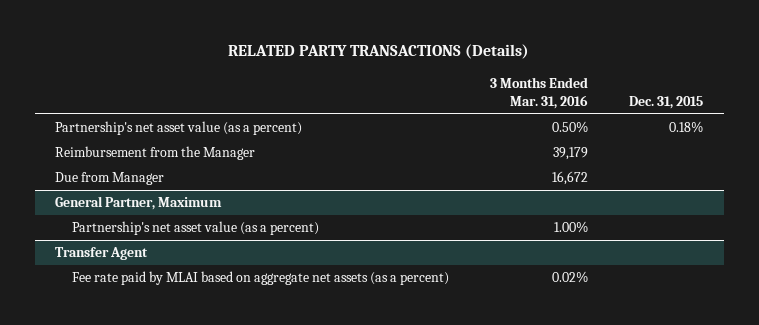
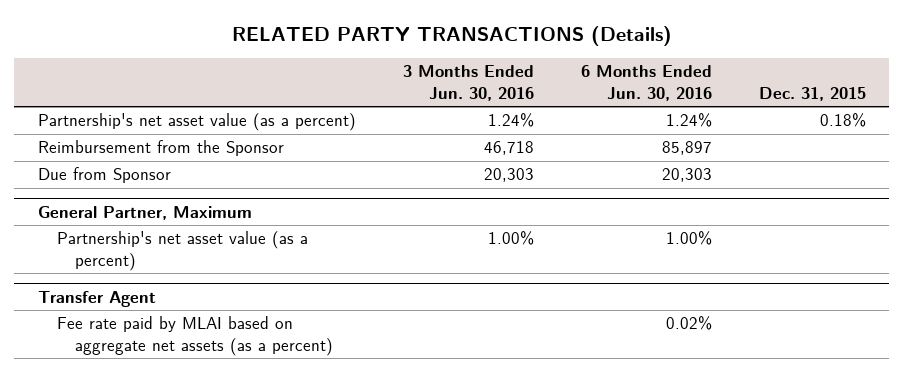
- | 3 Months Ended Mar. 31, 2016 | Dec. 31, 2015
+ | 3 Months Ended Jun. 30, 2016 | 6 Months Ended Jun. 30, 2016 | Dec. 31, 2015
- Reimbursement from the Manager | 39,179 |
- Due from Manager | 16,672 |
+ Reimbursement from the Sponsor | 46,718 | 85,897 |
+ Due from Sponsor | 20,303 | 20,303 |

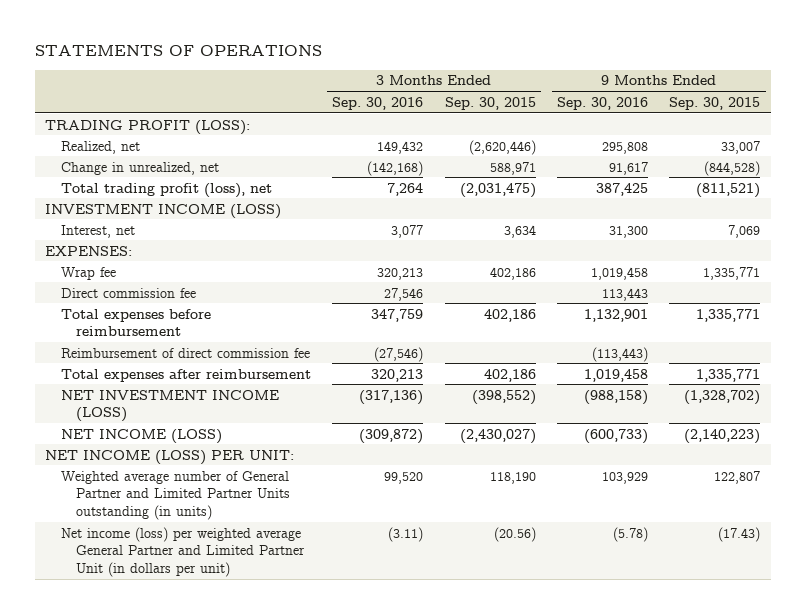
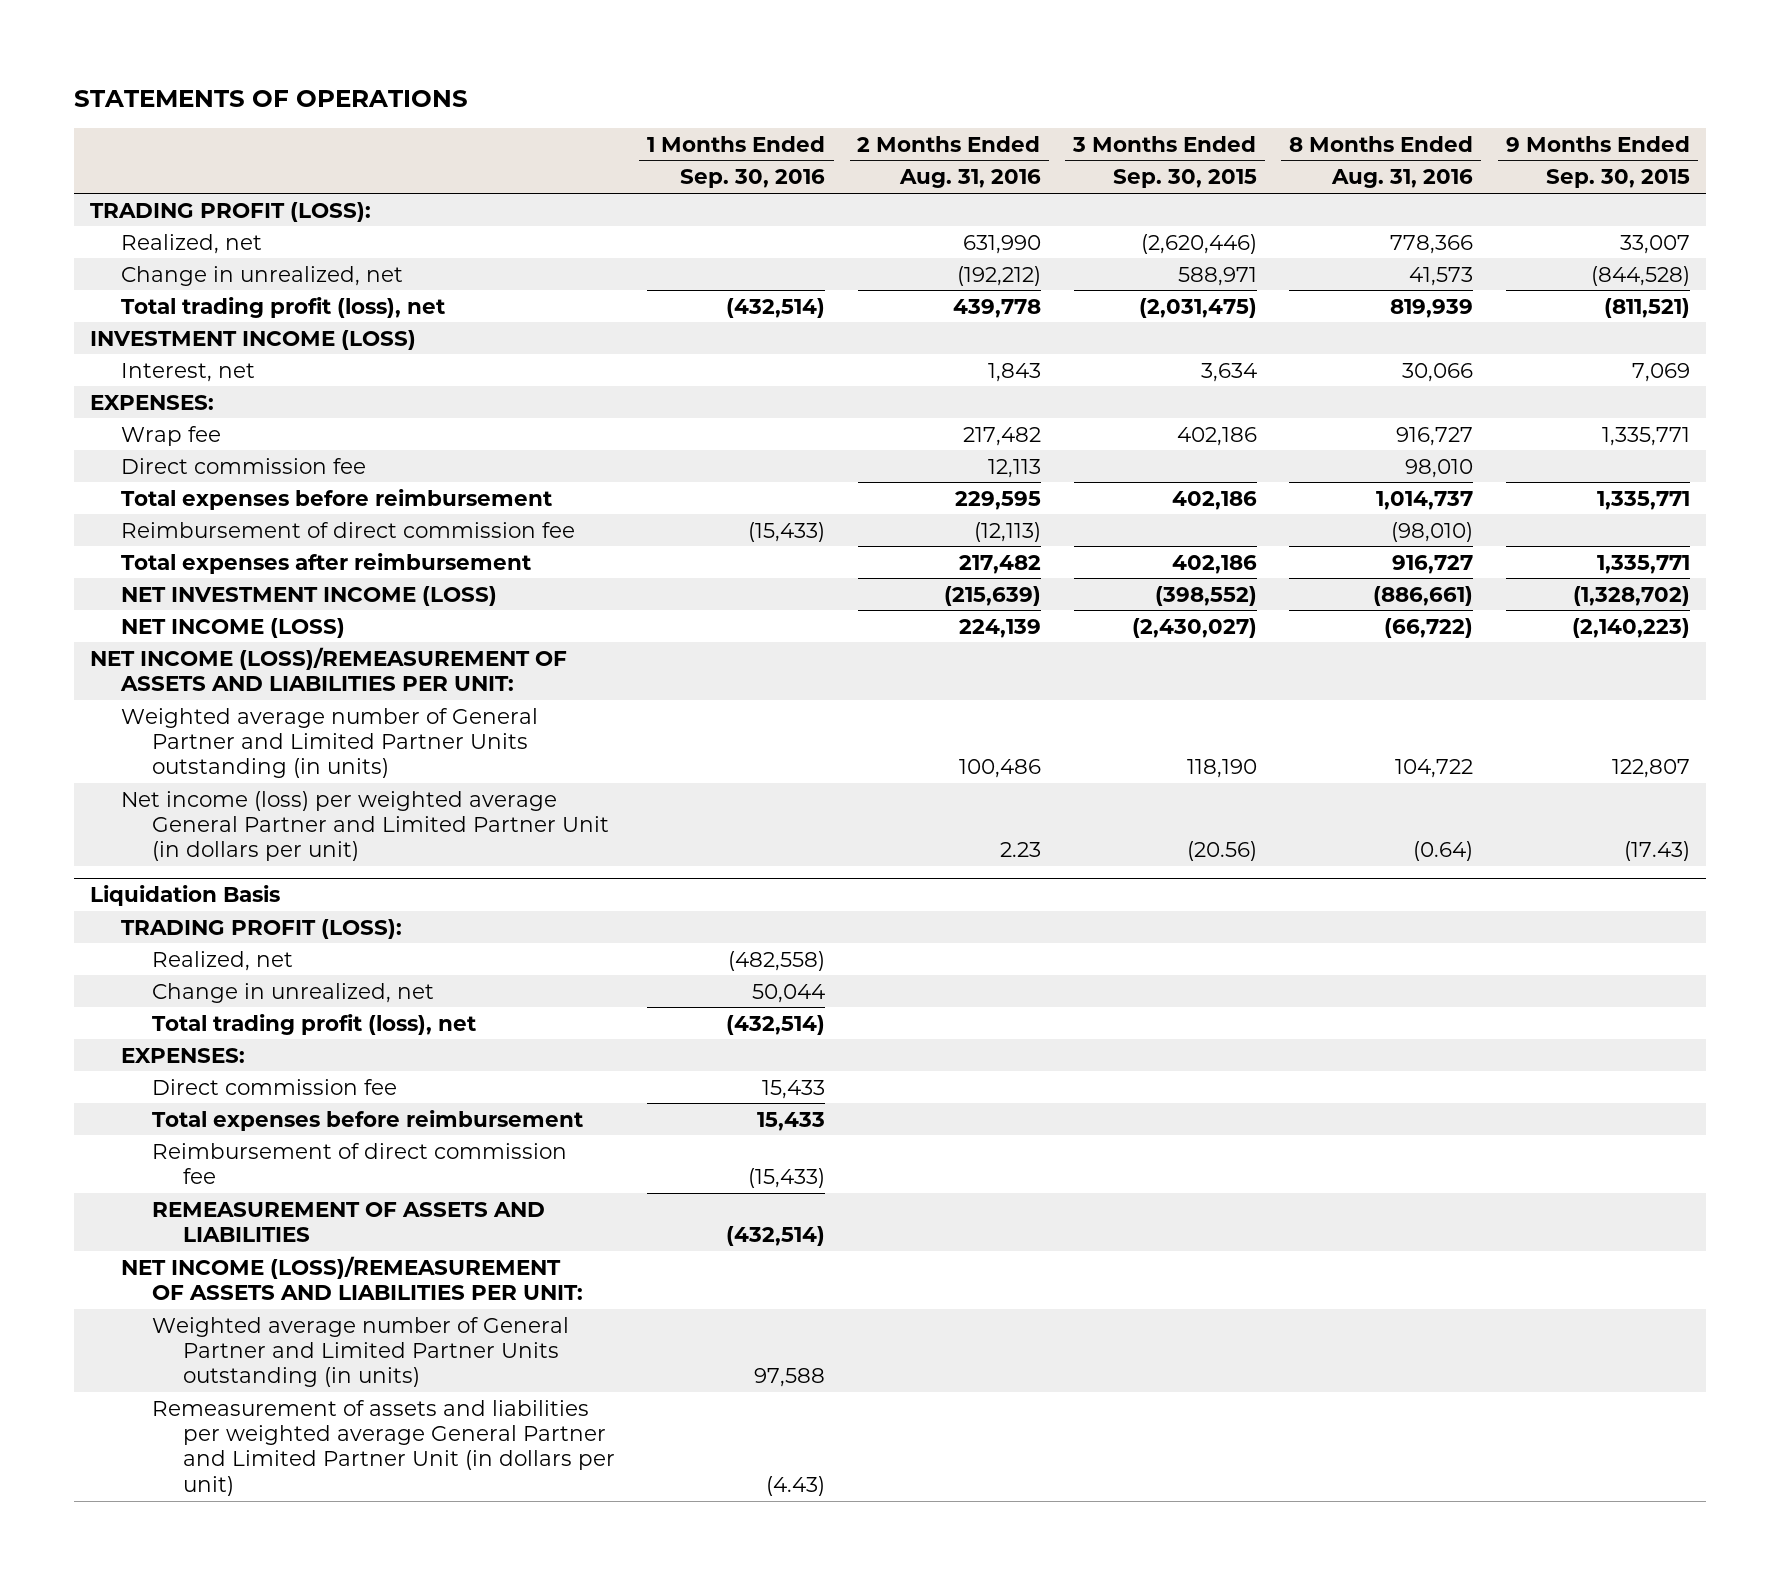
- | 3 Months Ended Sep. 30, 2016 | 3 Months Ended Sep. 30, 2015 | 9 Months Ended Sep. 30, 2016 | 9 Months Ended Sep. 30, 2015
+ | 1 Months Ended Sep. 30, 2016 | 2 Months Ended Aug. 31, 2016 | 3 Months Ended Sep. 30, 2015 | 8 Months Ended Aug. 31, 2016 | 9 Months Ended Sep. 30, 2015
- NET INCOME (LOSS) PER UNIT:
+ NET INCOME (LOSS)/REMEASUREMENT OF ASSETS AND LIABILITIES PER UNIT:
+ Liquidation Basis
+ TRADING PROFIT (LOSS):
+ Realized, net | (482,558) | | | |
+ Change in unrealized, net | 50,044 | | | |
+ Total trading profit (loss), net | (432,514) | | | |
+ EXPENSES:
+ Direct commission fee | 15,433 | | | |
+ Total expenses before reimbursement | 15,433 | | | |
+ Reimbursement of direct commission fee | (15,433) | | | |
+ REMEASUREMENT OF ASSETS AND LIABILITIES | (432,514) | | | |
+ NET INCOME (LOSS)/REMEASUREMENT OF ASSETS AND LIABILITIES PER UNIT:
+ Weighted average number of General Partner and Limited Partner Units outstanding (in units) | 97,588 | | | |
+ Remeasurement of assets and liabilities per weighted average General Partner and Limited Partner Unit (in dollars per unit) | (4.43) | | | |

